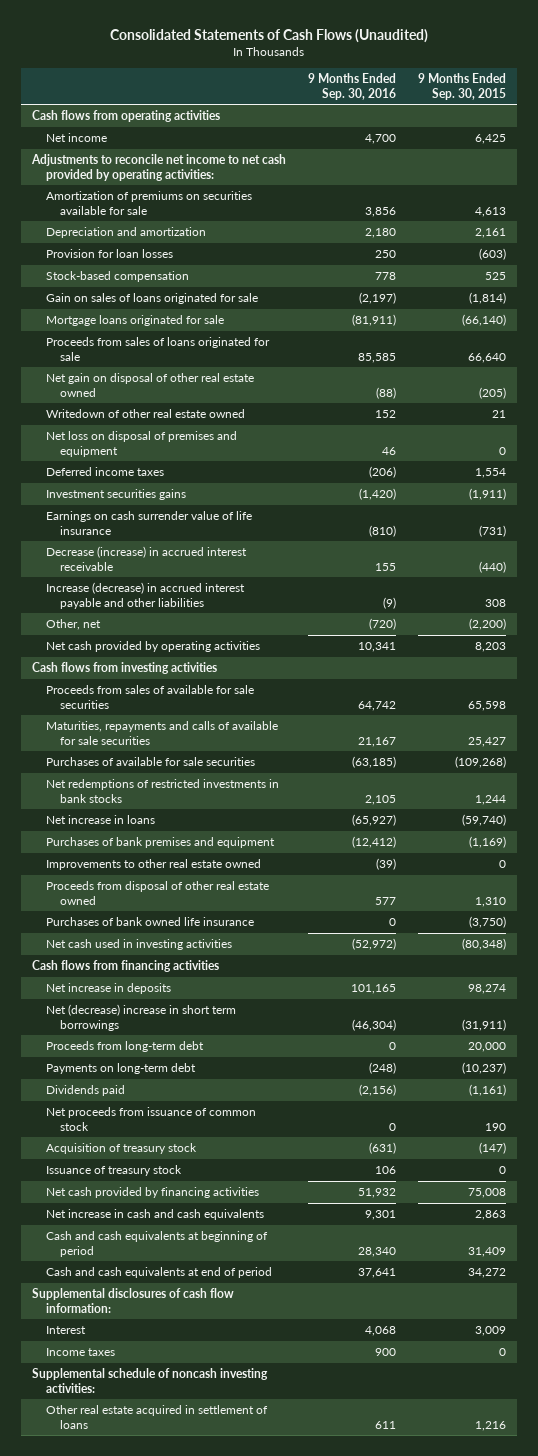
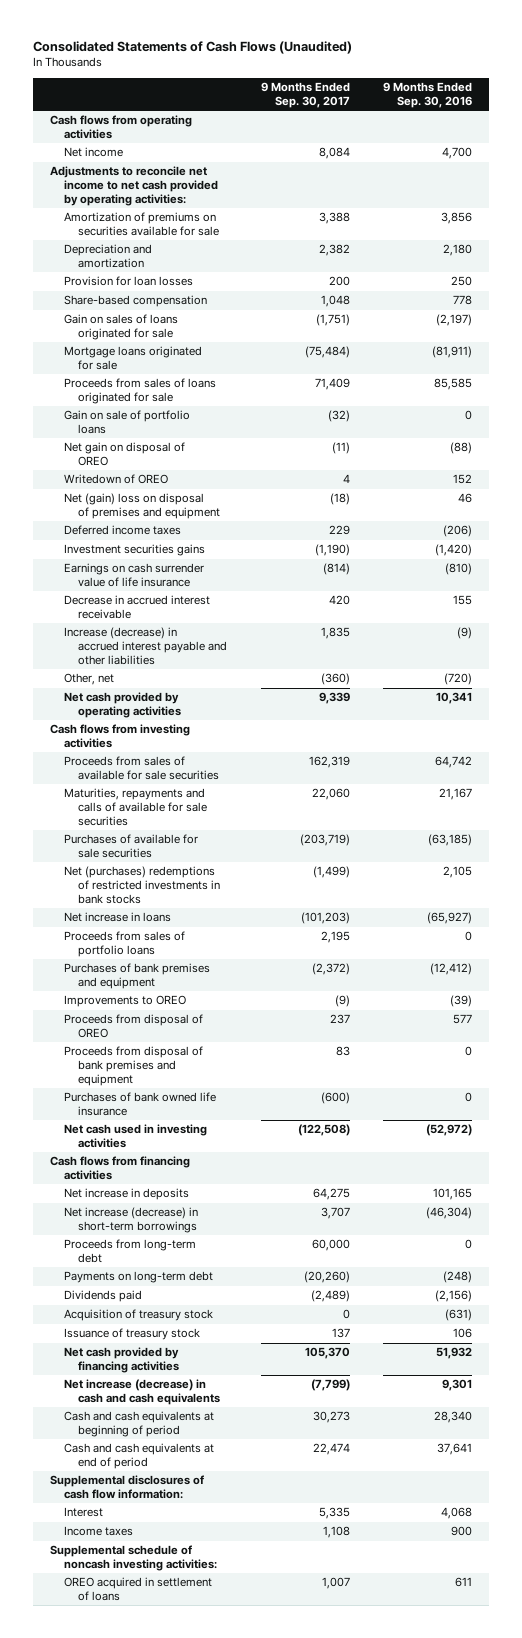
- | 9 Months Ended Sep. 30, 2016 | 9 Months Ended Sep. 30, 2015
+ | 9 Months Ended Sep. 30, 2017 | 9 Months Ended Sep. 30, 2016
- Stock-based compensation | 778 | 525
+ Share-based compensation | 1,048 | 778
- Net gain on disposal of other real estate owned | (88) | (205)
- Writedown of other real estate owned | 152 | 21
- Net loss on disposal of premises and equipment | 46 | 0
+ Gain on sale of portfolio loans | (32) | 0
+ Net gain on disposal of OREO | (11) | (88)
+ Writedown of OREO | 4 | 152
+ Net (gain) loss on disposal of premises and equipment | (18) | 46
- Decrease (increase) in accrued interest receivable | 155 | (440)
+ Decrease in accrued interest receivable | 420 | 155
- Net redemptions of restricted investments in bank stocks | 2,105 | 1,244
+ Net (purchases) redemptions of restricted investments in bank stocks | (1,499) | 2,105
+ Proceeds from sales of portfolio loans | 2,195 | 0
- Improvements to other real estate owned | (39) | 0
- Proceeds from disposal of other real estate owned | 577 | 1,310
+ Improvements to OREO | (9) | (39)
+ Proceeds from disposal of OREO | 237 | 577
+ Proceeds from disposal of bank premises and equipment | 83 | 0
- Net (decrease) increase in short term borrowings | (46,304) | (31,911)
+ Net increase (decrease) in short-term borrowings | 3,707 | (46,304)
- Net proceeds from issuance of common stock | 0 | 190
- Net increase in cash and cash equivalents | 9,301 | 2,863
+ Net increase (decrease) in cash and cash equivalents | (7,799) | 9,301
- Other real estate acquired in settlement of loans | 611 | 1,216
+ OREO acquired in settlement of loans | 1,007 | 611

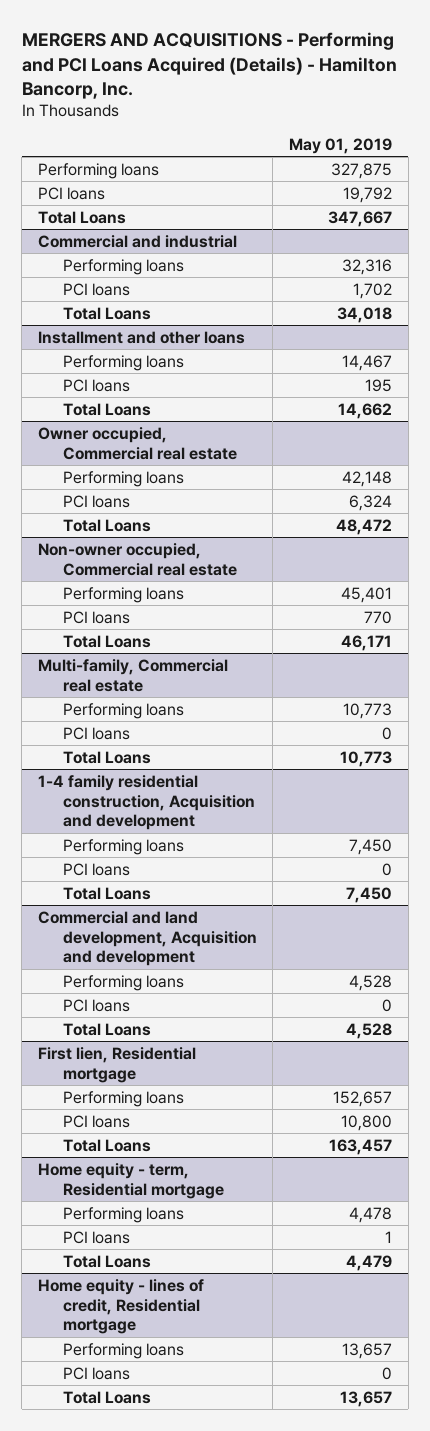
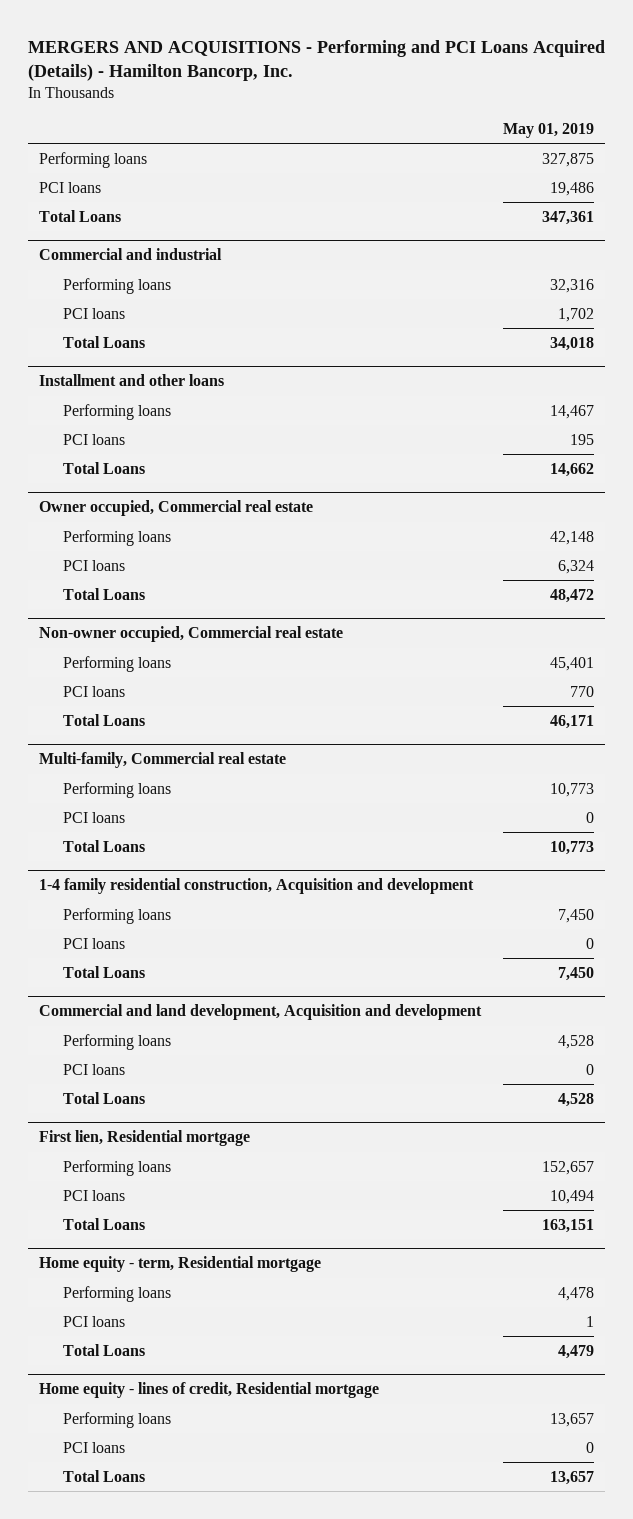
- PCI loans | 19,792
- Total Loans | 347,667
+ PCI loans | 19,486
+ Total Loans | 347,361
@ First lien, Residential mortgage
- PCI loans | 10,800
- Total Loans | 163,457
+ PCI loans | 10,494
+ Total Loans | 163,151

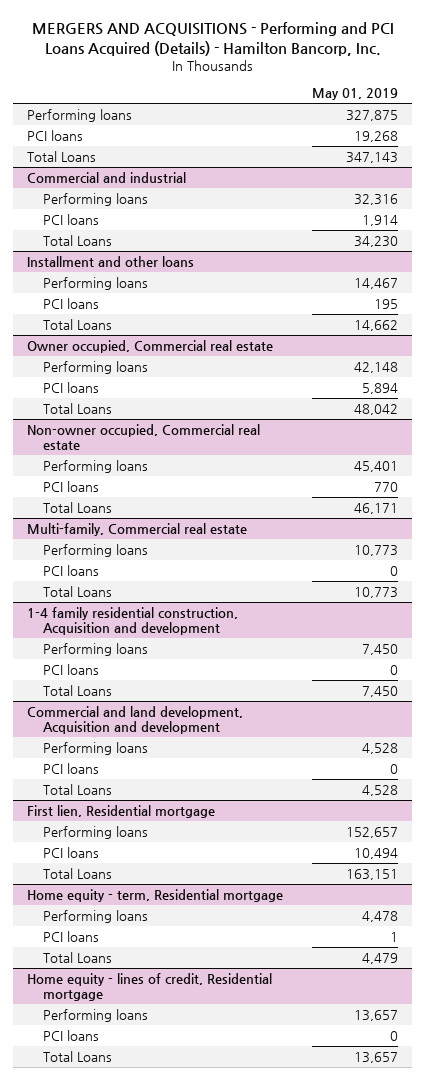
- PCI loans | 19,486
- Total Loans | 347,361
+ PCI loans | 19,268
+ Total Loans | 347,143
@ Commercial and industrial
- PCI loans | 1,702
- Total Loans | 34,018
+ PCI loans | 1,914
+ Total Loans | 34,230
@ Owner occupied, Commercial real estate
- PCI loans | 6,324
- Total Loans | 48,472
+ PCI loans | 5,894
+ Total Loans | 48,042

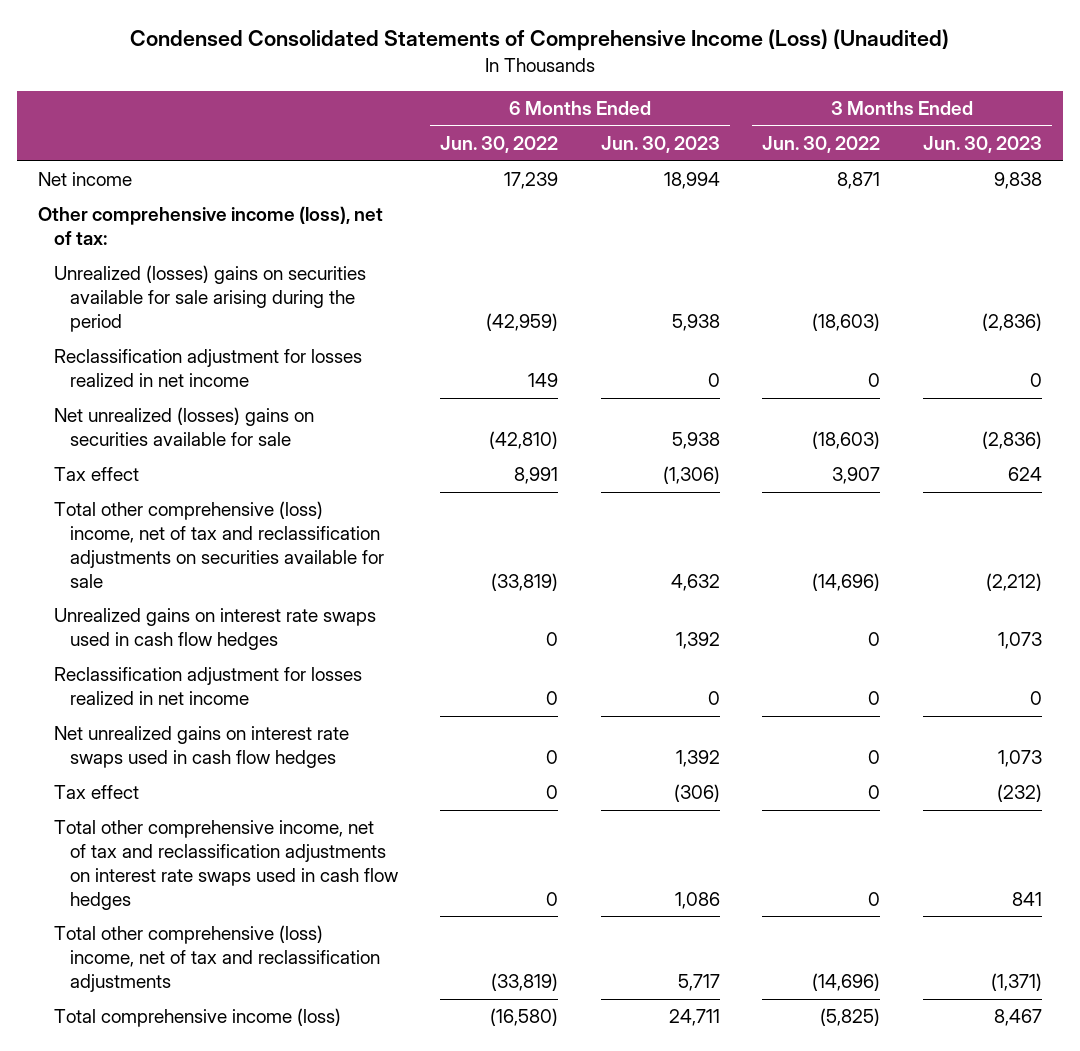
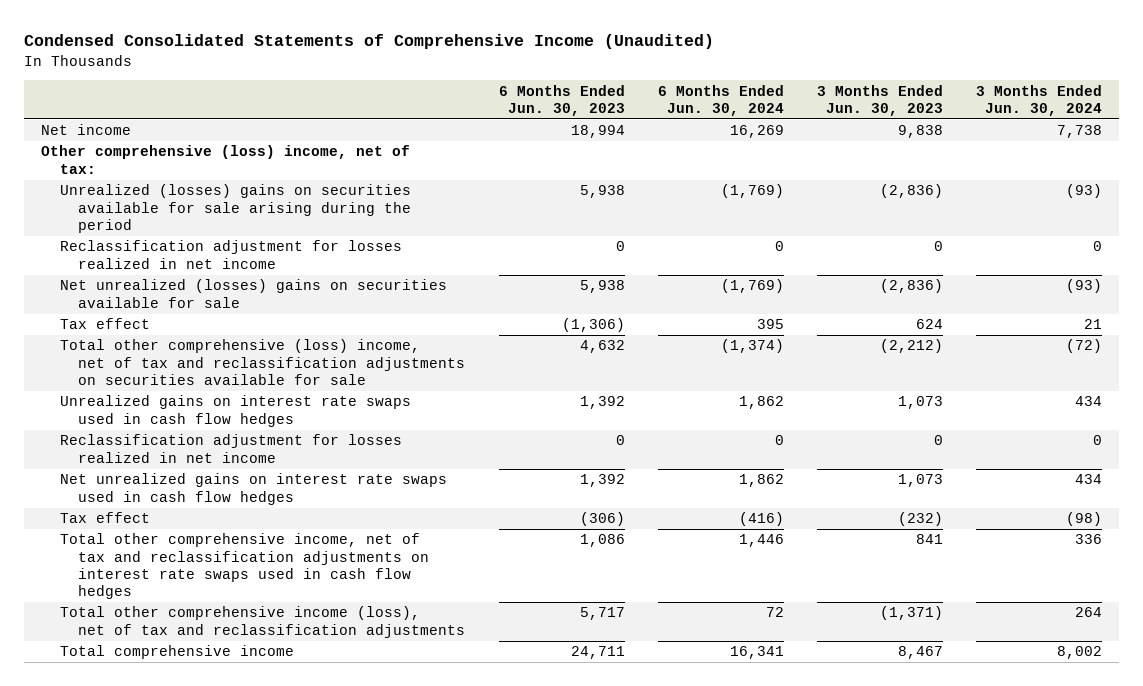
- Condensed Consolidated Statements of Comprehensive Income (Loss) (Unaudited)
+ Condensed Consolidated Statements of Comprehensive Income (Unaudited)
- | 6 Months Ended Jun. 30, 2022 | 6 Months Ended Jun. 30, 2023 | 3 Months Ended Jun. 30, 2022 | 3 Months Ended Jun. 30, 2023
+ | 6 Months Ended Jun. 30, 2023 | 6 Months Ended Jun. 30, 2024 | 3 Months Ended Jun. 30, 2023 | 3 Months Ended Jun. 30, 2024
- Other comprehensive income (loss), net of tax:
+ Other comprehensive (loss) income, net of tax:
- Total other comprehensive (loss) income, net of tax and reclassification adjustments | (33,819) | 5,717 | (14,696) | (1,371)
- Total comprehensive income (loss) | (16,580) | 24,711 | (5,825) | 8,467
+ Total other comprehensive income (loss), net of tax and reclassification adjustments | 5,717 | 72 | (1,371) | 264
+ Total comprehensive income | 24,711 | 16,341 | 8,467 | 8,002

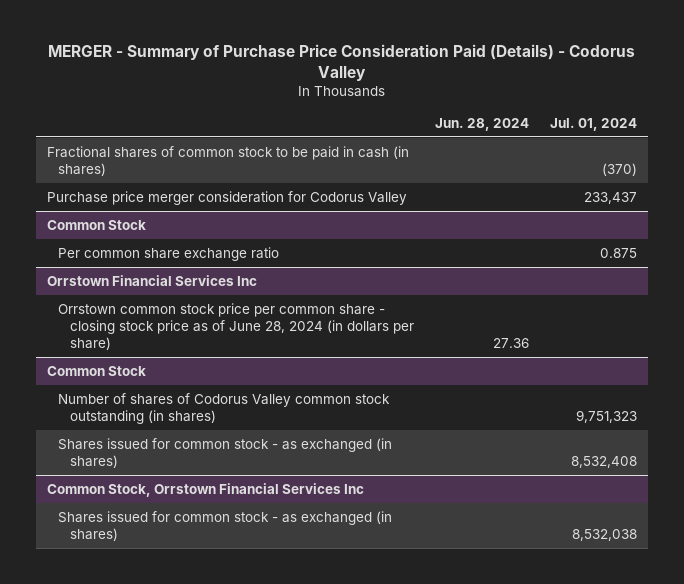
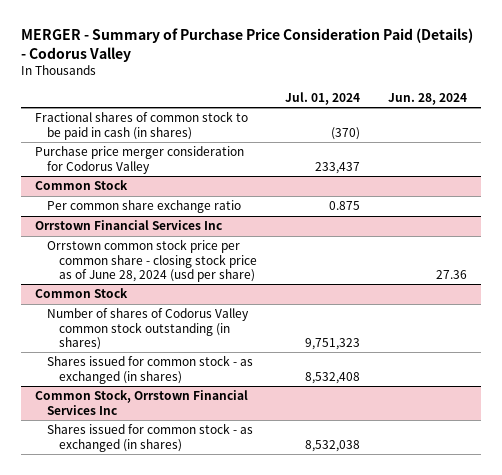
- | Jun. 28, 2024 | Jul. 01, 2024
+ | Jul. 01, 2024 | Jun. 28, 2024
@ Orrstown Financial Services Inc
- Orrstown common stock price per common share - closing stock price as of June 28, 2024 (in dollars per share) | 27.36 |
+ Orrstown common stock price per common share - closing stock price as of June 28, 2024 (usd per share) | | 27.36

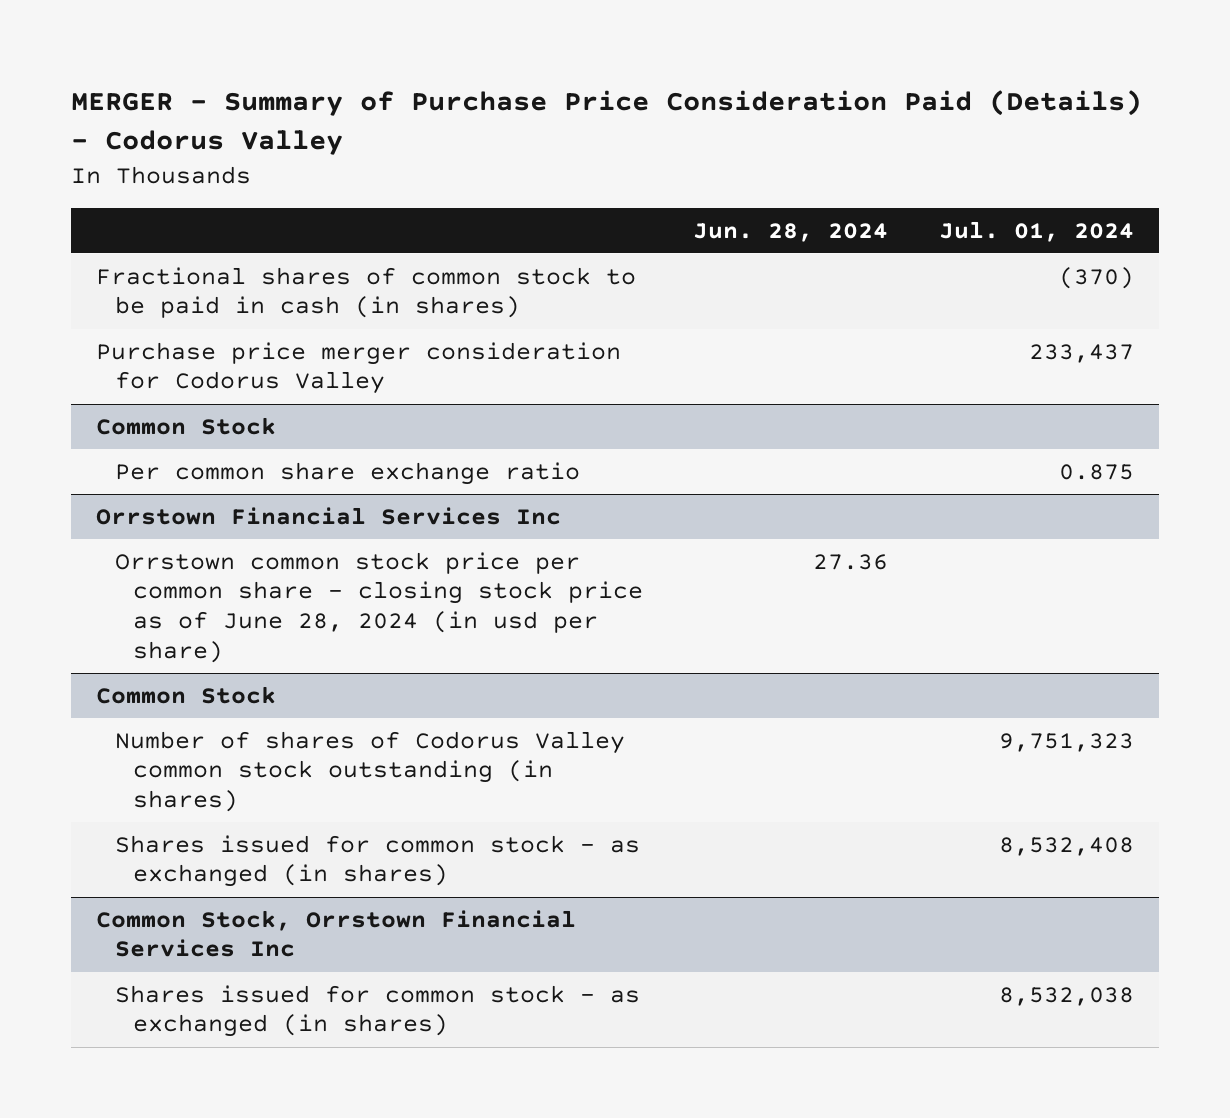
- | Jul. 01, 2024 | Jun. 28, 2024
+ | Jun. 28, 2024 | Jul. 01, 2024
@ Orrstown Financial Services Inc
- Orrstown common stock price per common share - closing stock price as of June 28, 2024 (usd per share) | | 27.36
+ Orrstown common stock price per common share - closing stock price as of June 28, 2024 (in usd per share) | 27.36 |

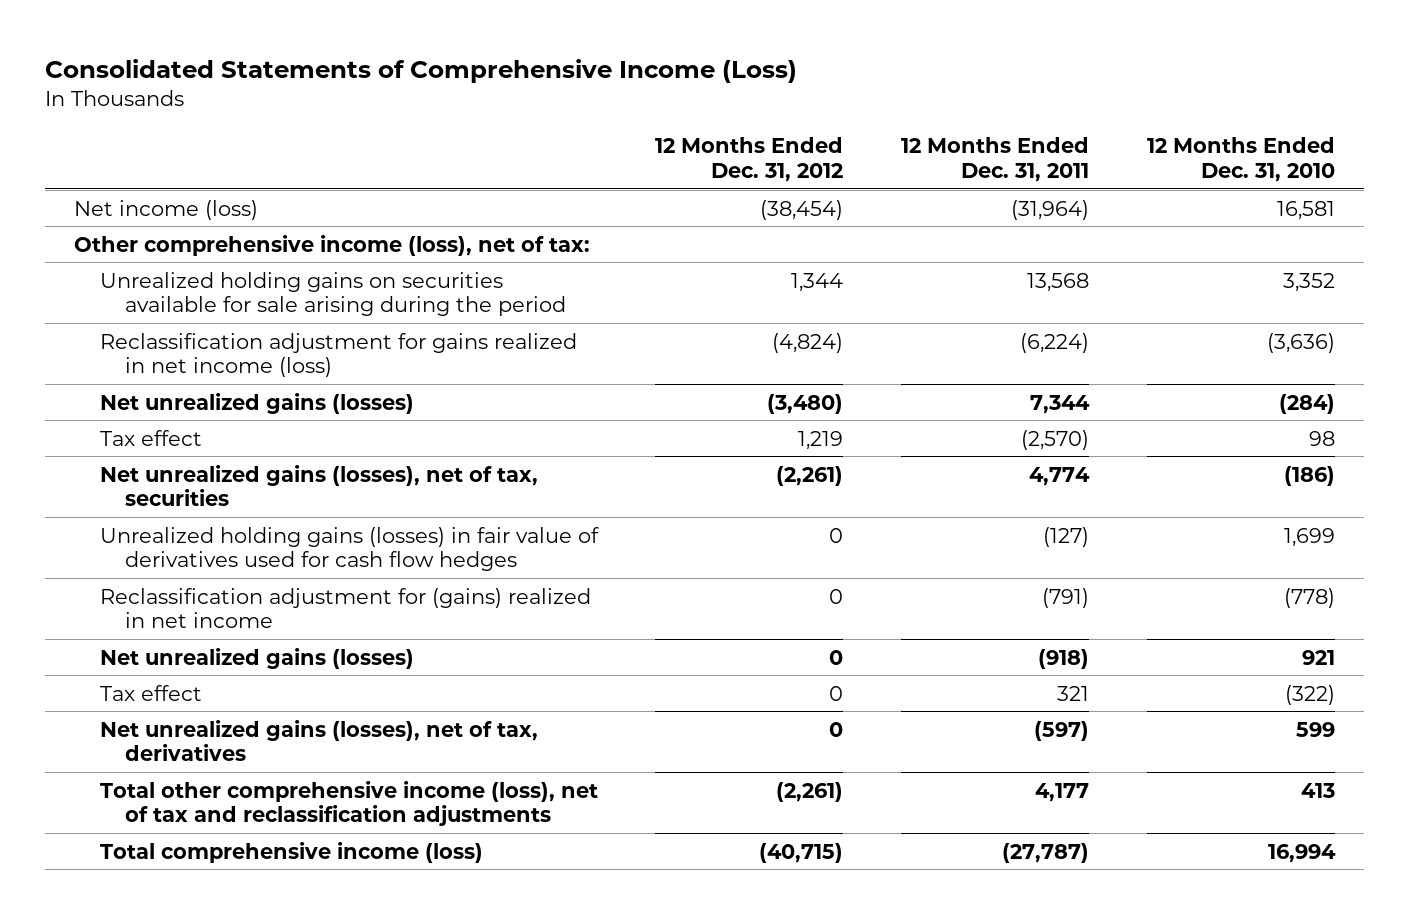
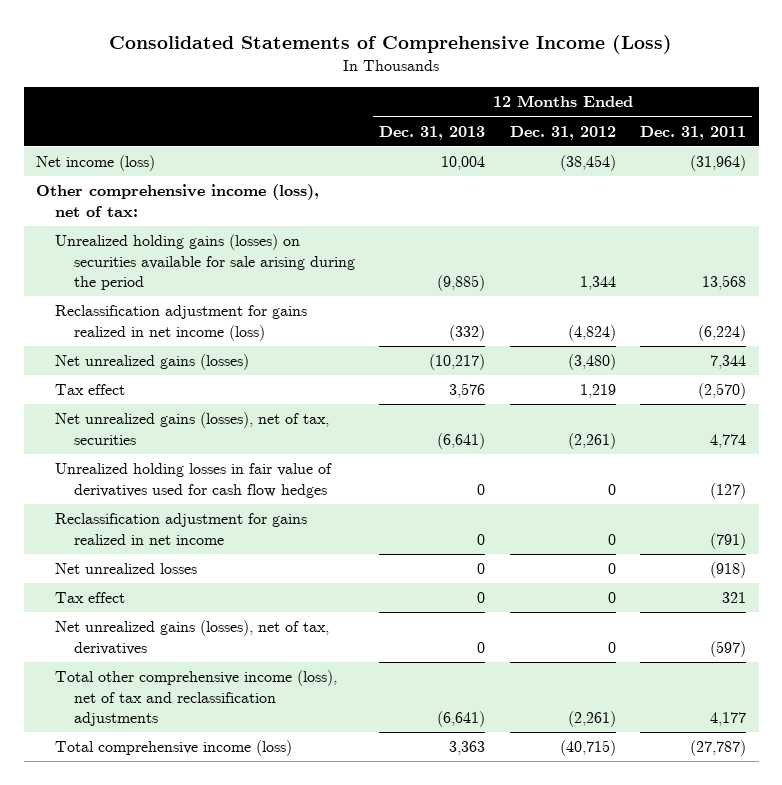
- | 12 Months Ended Dec. 31, 2012 | 12 Months Ended Dec. 31, 2011 | 12 Months Ended Dec. 31, 2010
+ | 12 Months Ended Dec. 31, 2013 | 12 Months Ended Dec. 31, 2012 | 12 Months Ended Dec. 31, 2011
- Unrealized holding gains on securities available for sale arising during the period | 1,344 | 13,568 | 3,352
+ Unrealized holding gains (losses) on securities available for sale arising during the period | (9,885) | 1,344 | 13,568
- Unrealized holding gains (losses) in fair value of derivatives used for cash flow hedges | 0 | (127) | 1,699
- Reclassification adjustment for (gains) realized in net income | 0 | (791) | (778)
- Net unrealized gains (losses) | 0 | (918) | 921
+ Unrealized holding losses in fair value of derivatives used for cash flow hedges | 0 | 0 | (127)
+ Reclassification adjustment for gains realized in net income | 0 | 0 | (791)
+ Net unrealized losses | 0 | 0 | (918)

